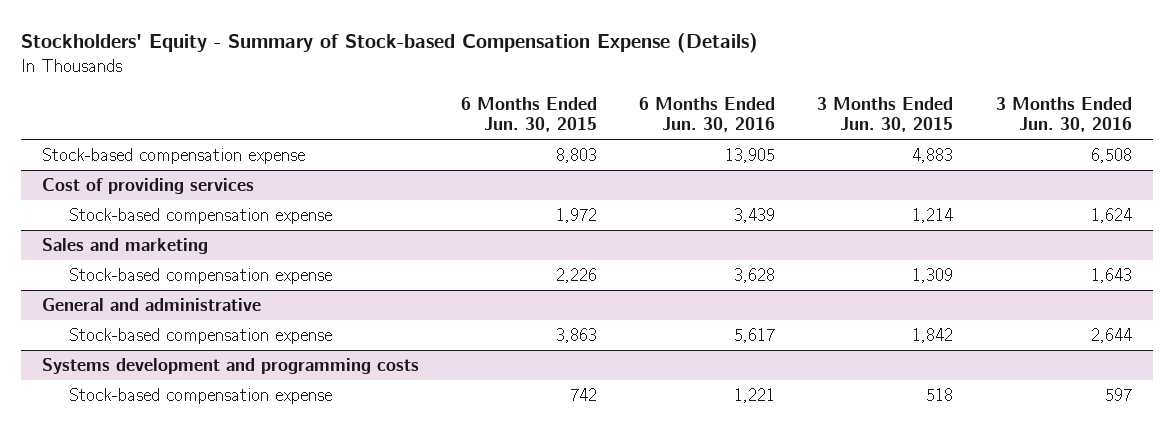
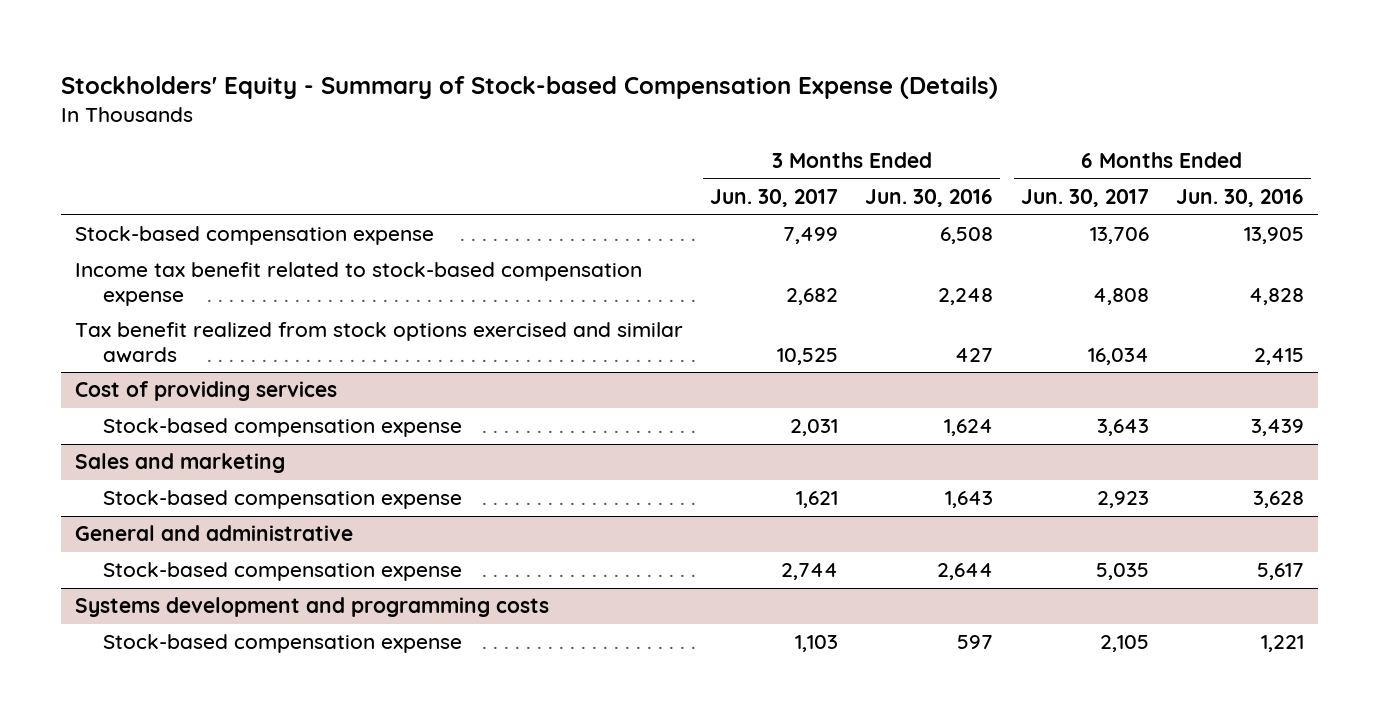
- | 6 Months Ended Jun. 30, 2015 | 6 Months Ended Jun. 30, 2016 | 3 Months Ended Jun. 30, 2015 | 3 Months Ended Jun. 30, 2016
+ | 3 Months Ended Jun. 30, 2017 | 3 Months Ended Jun. 30, 2016 | 6 Months Ended Jun. 30, 2017 | 6 Months Ended Jun. 30, 2016
+ Income tax benefit related to stock-based compensation expense | 2,682 | 2,248 | 4,808 | 4,828
+ Tax benefit realized from stock options exercised and similar awards | 10,525 | 427 | 16,034 | 2,415

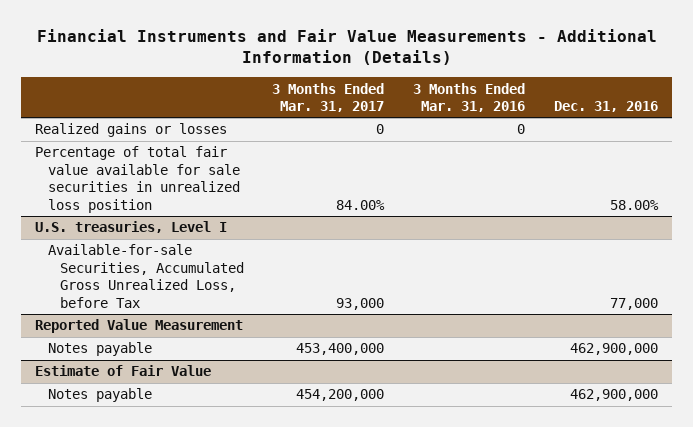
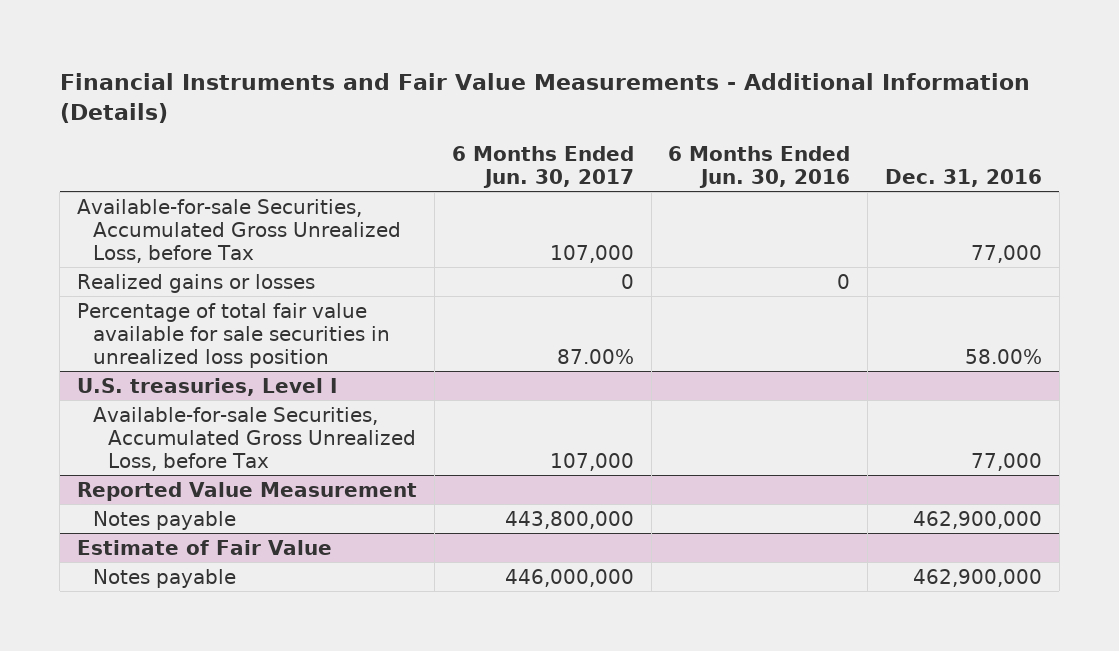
- | 3 Months Ended Mar. 31, 2017 | 3 Months Ended Mar. 31, 2016 | Dec. 31, 2016
+ | 6 Months Ended Jun. 30, 2017 | 6 Months Ended Jun. 30, 2016 | Dec. 31, 2016
+ Available-for-sale Securities, Accumulated Gross Unrealized Loss, before Tax | 107,000 | | 77,000

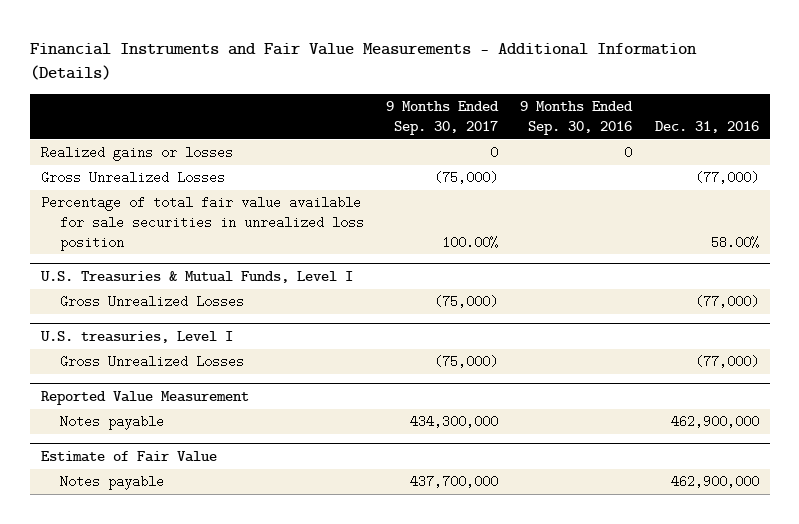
- | 6 Months Ended Jun. 30, 2017 | 6 Months Ended Jun. 30, 2016 | Dec. 31, 2016
+ | 9 Months Ended Sep. 30, 2017 | 9 Months Ended Sep. 30, 2016 | Dec. 31, 2016
- Available-for-sale Securities, Accumulated Gross Unrealized Loss, before Tax | 107,000 | | 77,000
+ Gross Unrealized Losses | (75,000) | | (77,000)
+ U.S. Treasuries & Mutual Funds, Level I
+ Gross Unrealized Losses | (75,000) | | (77,000)
@ U.S. treasuries, Level I
- Available-for-sale Securities, Accumulated Gross Unrealized Loss, before Tax | 107,000 | | 77,000
+ Gross Unrealized Losses | (75,000) | | (77,000)

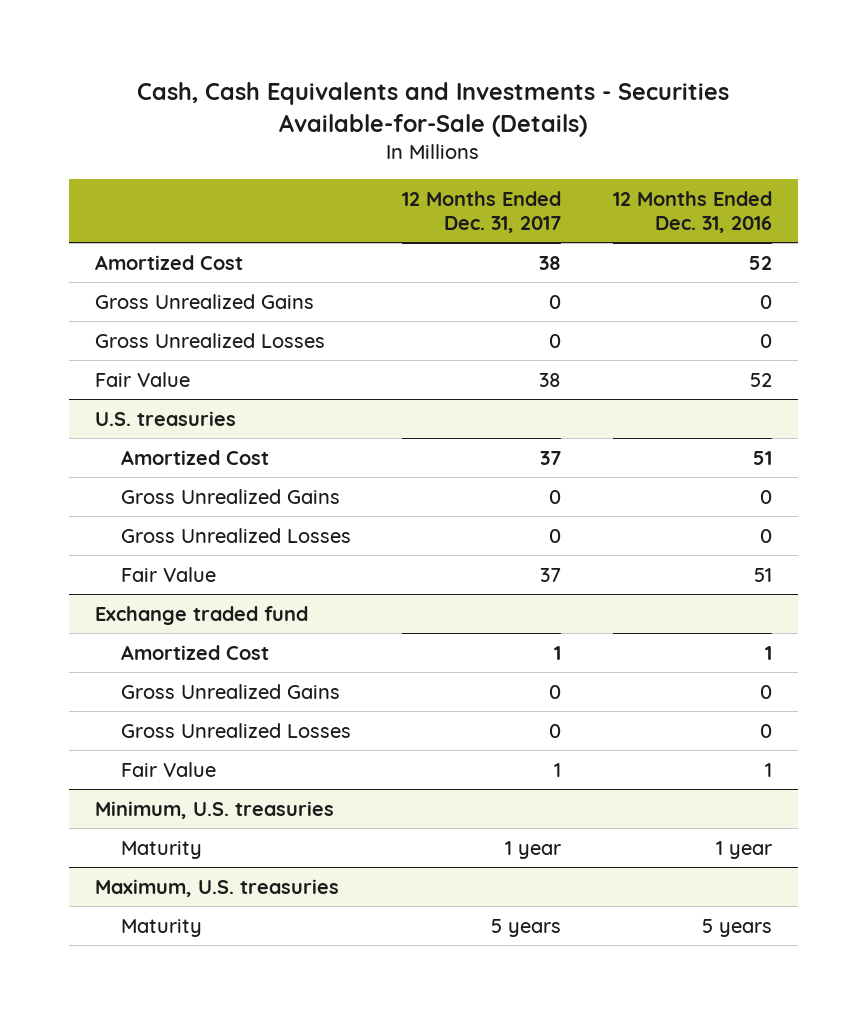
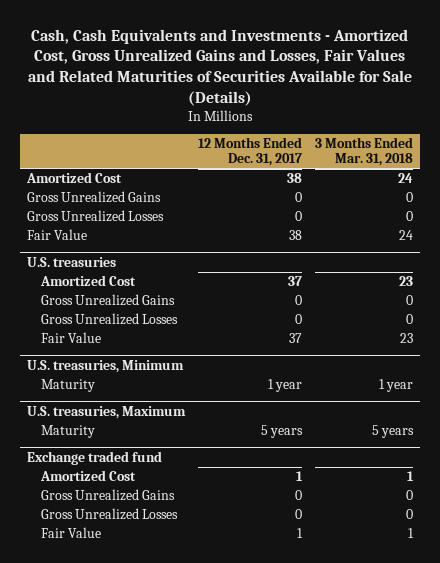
- Cash, Cash Equivalents and Investments - Securities Available-for-Sale (Details)
+ Cash, Cash Equivalents and Investments - Amortized Cost, Gross Unrealized Gains and Losses, Fair Values and Related Maturities of Securities Available for Sale (Details)
- | 12 Months Ended Dec. 31, 2017 | 12 Months Ended Dec. 31, 2016
+ | 12 Months Ended Dec. 31, 2017 | 3 Months Ended Mar. 31, 2018
+ U.S. treasuries, Minimum
+ Maturity | 1 year | 1 year
+ U.S. treasuries, Maximum
+ Maturity | 5 years | 5 years
- Minimum, U.S. treasuries
- Maturity | 1 year | 1 year
- Maximum, U.S. treasuries
- Maturity | 5 years | 5 years

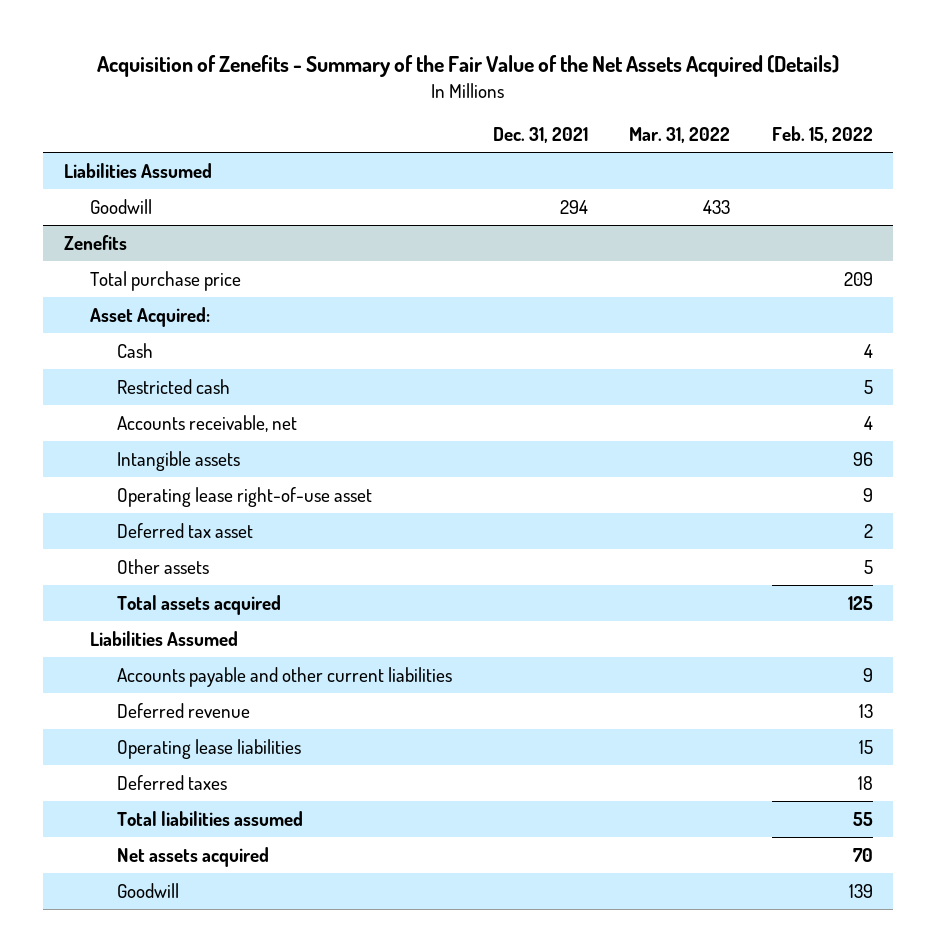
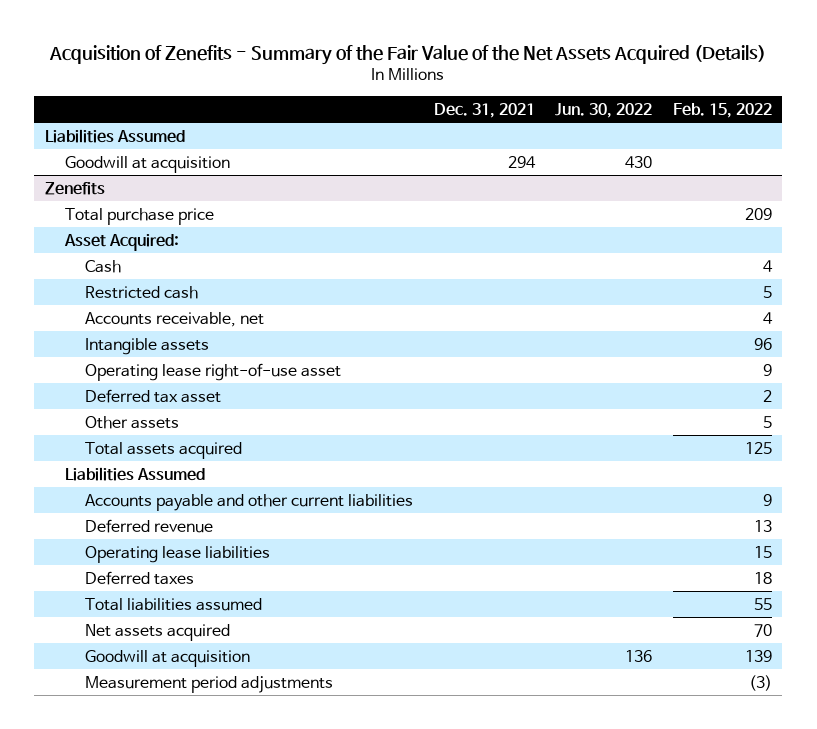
- | Dec. 31, 2021 | Mar. 31, 2022 | Feb. 15, 2022
+ | Dec. 31, 2021 | Jun. 30, 2022 | Feb. 15, 2022
- Goodwill | 294 | 433 |
+ Goodwill at acquisition | 294 | 430 |
@ Zenefits
- Goodwill | | | 139
+ Goodwill at acquisition | | 136 | 139
+ Measurement period adjustments | | | (3)

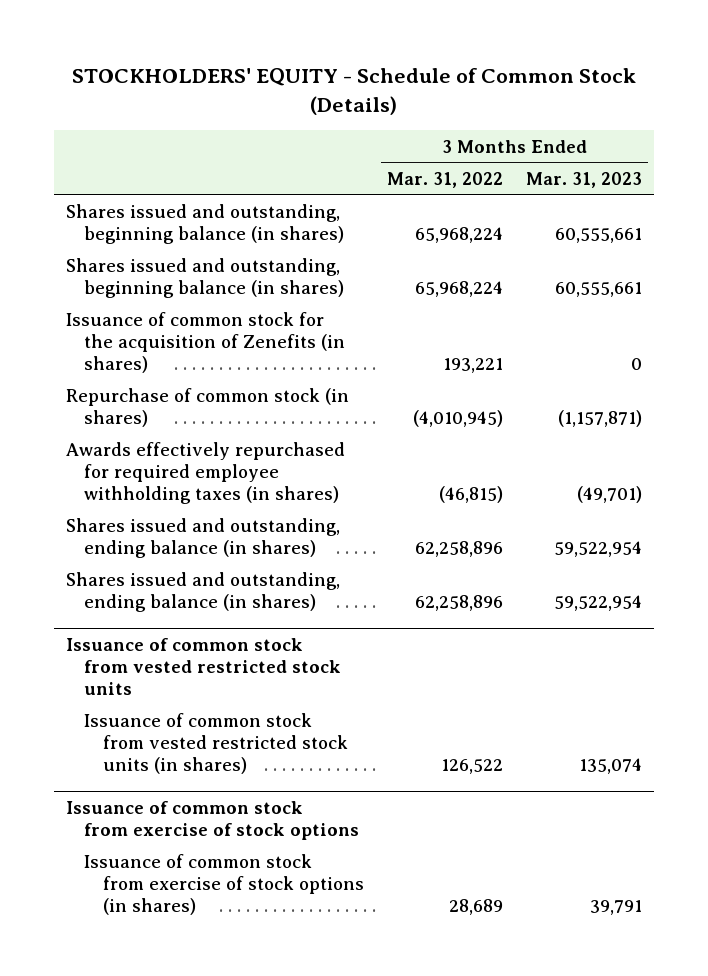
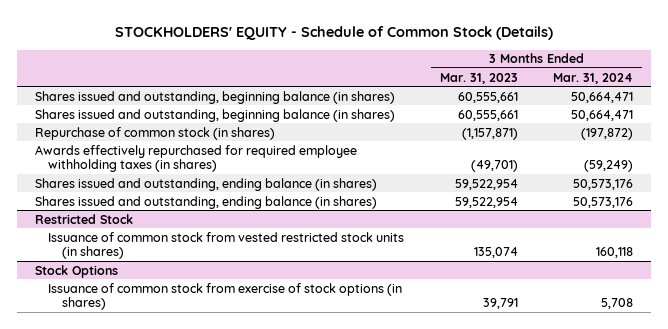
- | 3 Months Ended Mar. 31, 2022 | 3 Months Ended Mar. 31, 2023
+ | 3 Months Ended Mar. 31, 2023 | 3 Months Ended Mar. 31, 2024
- Issuance of common stock for the acquisition of Zenefits (in shares) | 193,221 | 0
- Issuance of common stock from vested restricted stock units
+ Restricted Stock
- Issuance of common stock from exercise of stock options
+ Stock Options

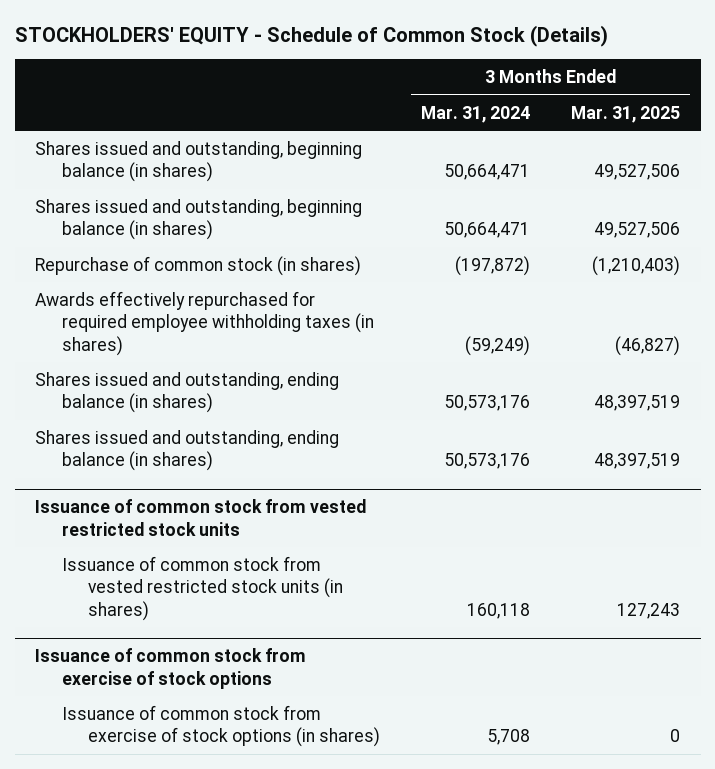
- | 3 Months Ended Mar. 31, 2023 | 3 Months Ended Mar. 31, 2024
+ | 3 Months Ended Mar. 31, 2024 | 3 Months Ended Mar. 31, 2025
- Restricted Stock
+ Issuance of common stock from vested restricted stock units
- Stock Options
+ Issuance of common stock from exercise of stock options

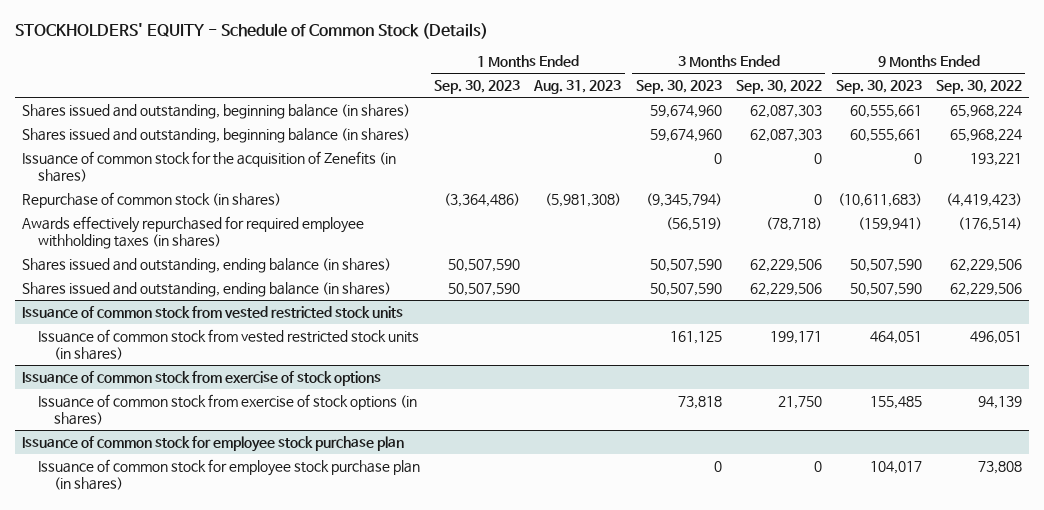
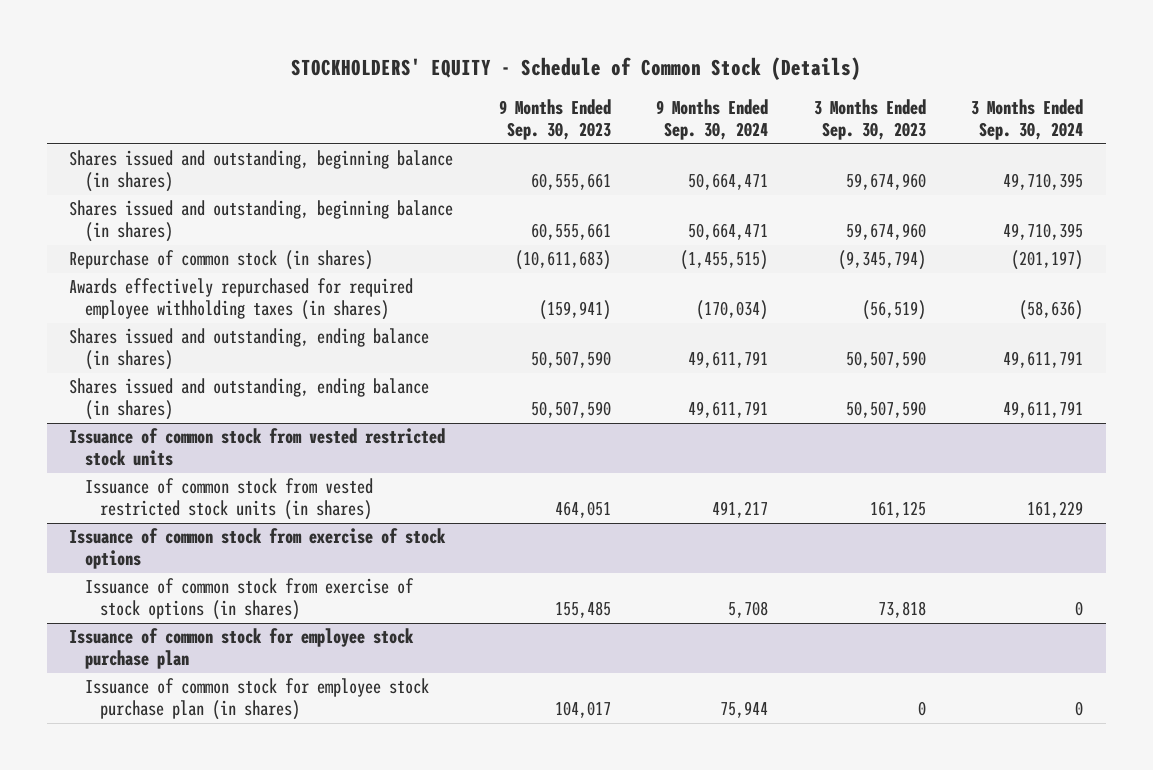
- | 1 Months Ended Sep. 30, 2023 | 1 Months Ended Aug. 31, 2023 | 3 Months Ended Sep. 30, 2023 | 3 Months Ended Sep. 30, 2022 | 9 Months Ended Sep. 30, 2023 | 9 Months Ended Sep. 30, 2022
+ | 9 Months Ended Sep. 30, 2023 | 9 Months Ended Sep. 30, 2024 | 3 Months Ended Sep. 30, 2023 | 3 Months Ended Sep. 30, 2024
- Issuance of common stock for the acquisition of Zenefits (in shares) | | | 0 | 0 | 0 | 193,221

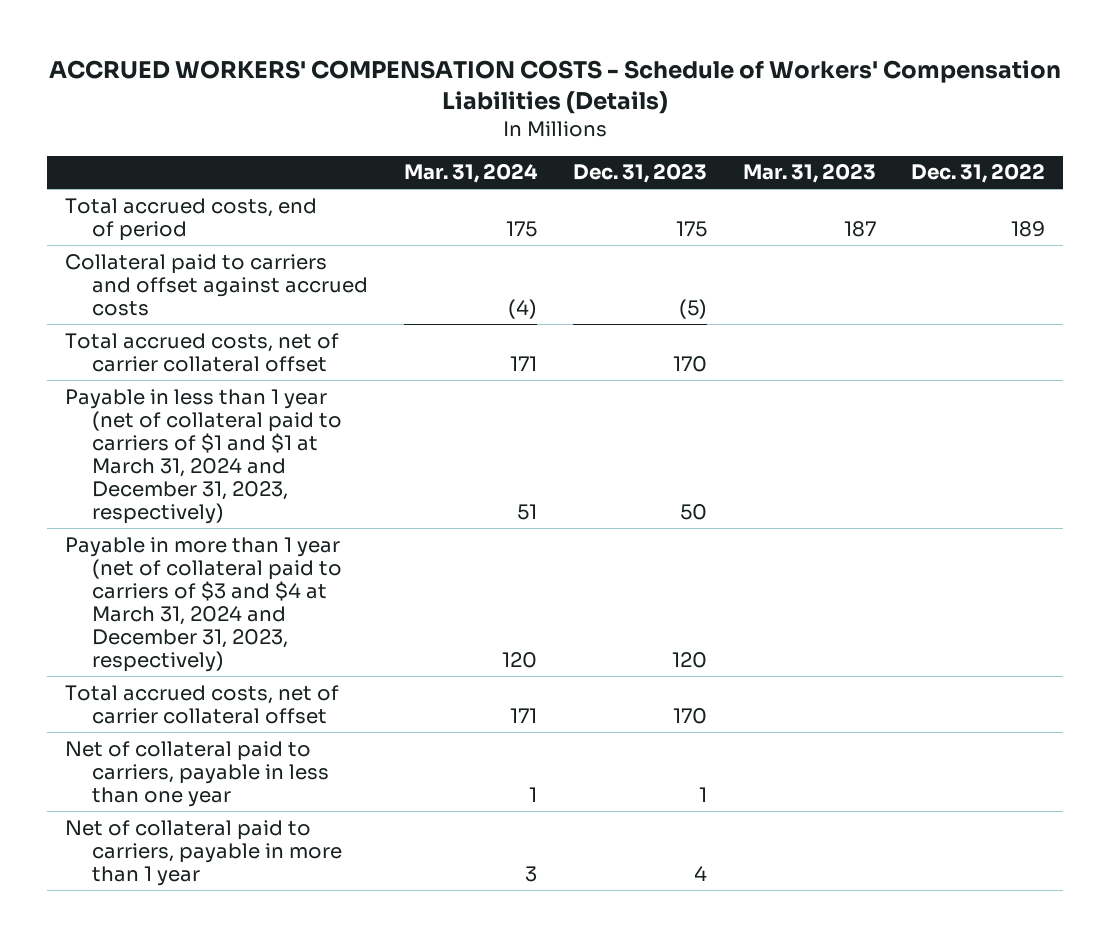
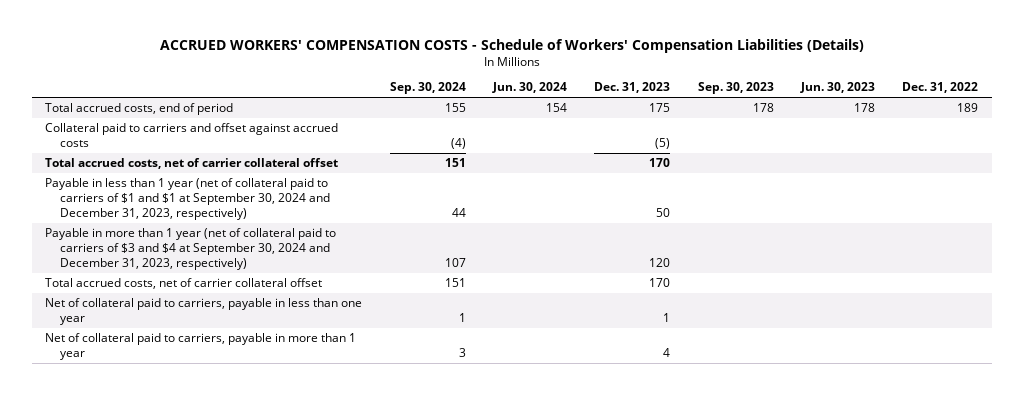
- | Mar. 31, 2024 | Dec. 31, 2023 | Mar. 31, 2023 | Dec. 31, 2022
+ | Sep. 30, 2024 | Jun. 30, 2024 | Dec. 31, 2023 | Sep. 30, 2023 | Jun. 30, 2023 | Dec. 31, 2022
- Payable in less than 1 year (net of collateral paid to carriers of $1 and $1 at March 31, 2024 and December 31, 2023, respectively) | 51 | 50 | |
- Payable in more than 1 year (net of collateral paid to carriers of $3 and $4 at March 31, 2024 and December 31, 2023, respectively) | 120 | 120 | |
+ Payable in less than 1 year (net of collateral paid to carriers of $1 and $1 at September 30, 2024 and December 31, 2023, respectively) | 44 | | 50 | | |
+ Payable in more than 1 year (net of collateral paid to carriers of $3 and $4 at September 30, 2024 and December 31, 2023, respectively) | 107 | | 120 | | |

